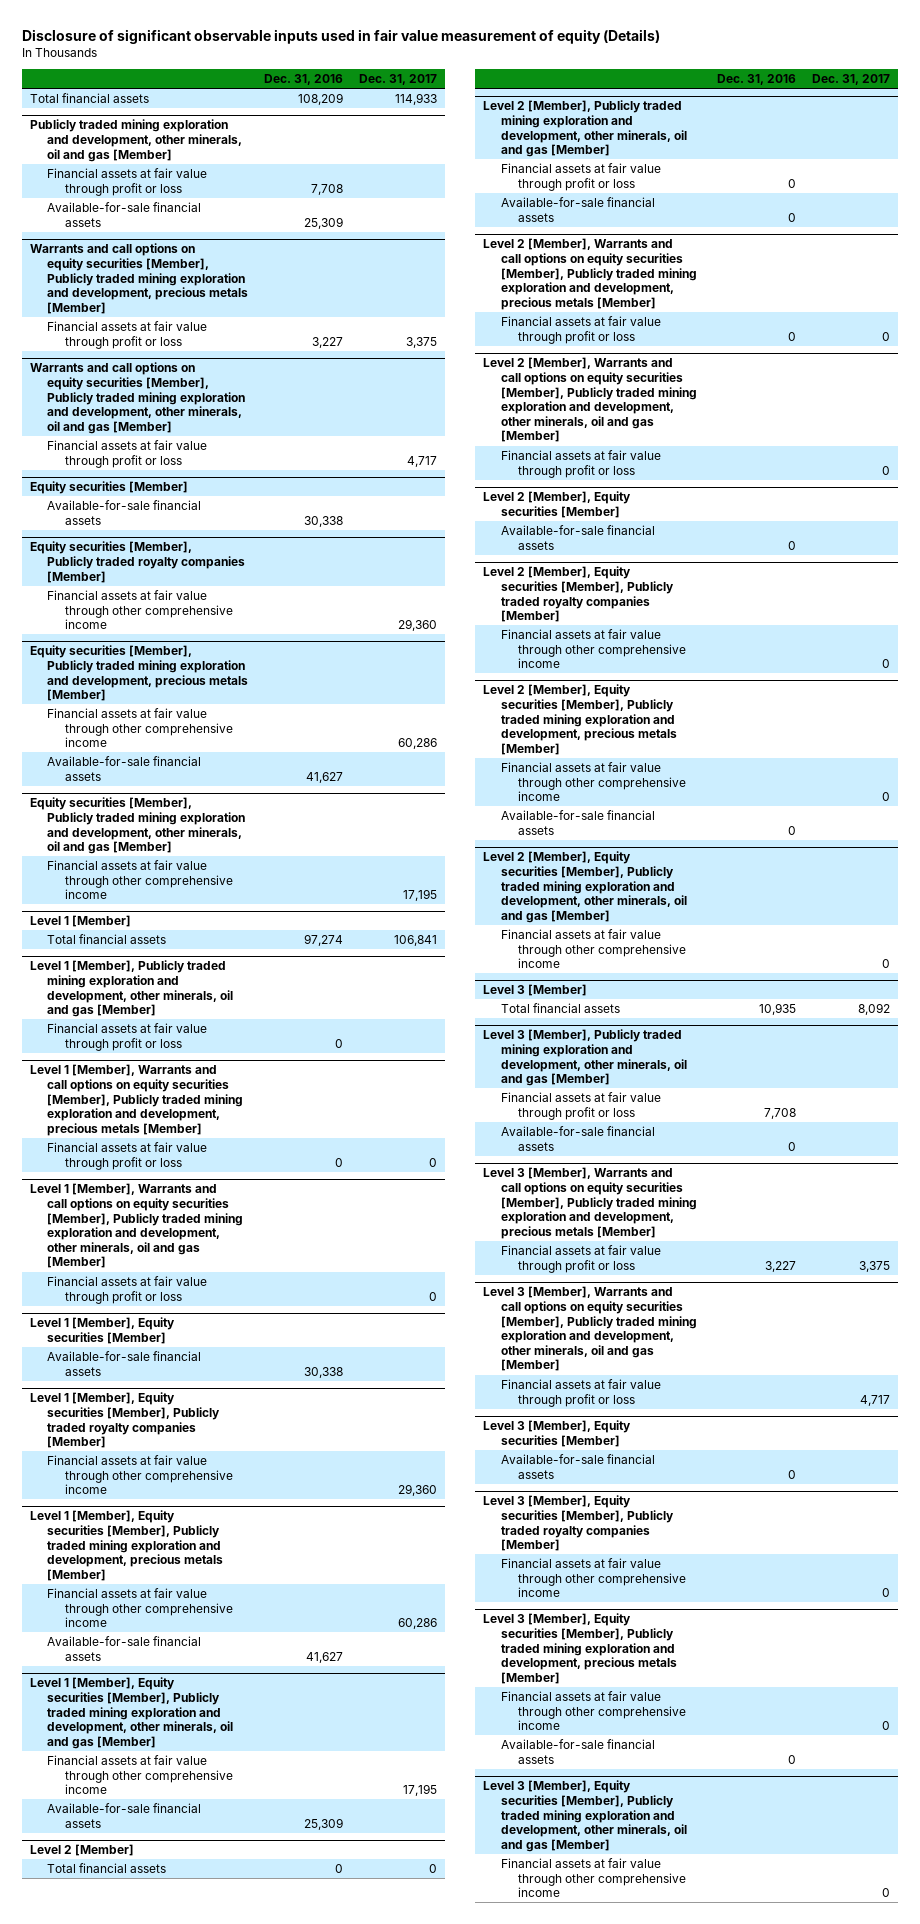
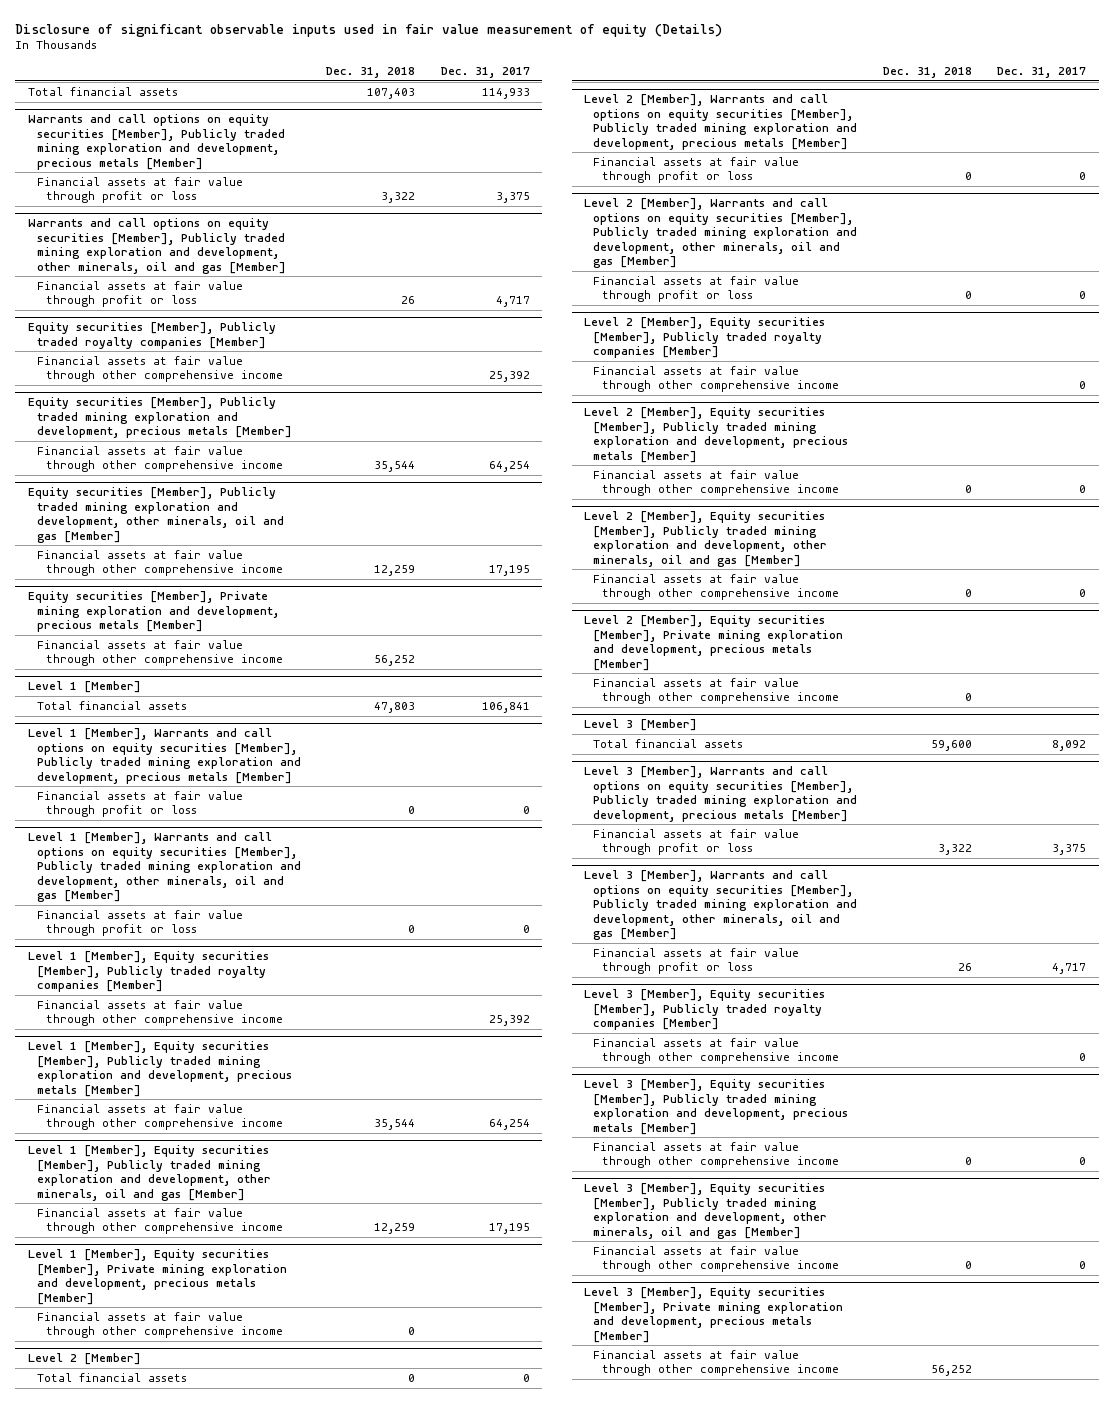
- | Dec. 31, 2016 | Dec. 31, 2017
+ | Dec. 31, 2018 | Dec. 31, 2017
- Publicly traded mining exploration and development, other minerals, oil and gas [Member]
- Financial assets at fair value through profit or loss | 7,708 |
- Available-for-sale financial assets | 25,309 |
- Equity securities [Member]
- Available-for-sale financial assets | 30,338 |
@ Equity securities [Member], Publicly traded royalty companies [Member]
- Financial assets at fair value through other comprehensive income | | 29,360
+ Financial assets at fair value through other comprehensive income | | 25,392
@ Equity securities [Member], Publicly traded mining exploration and development, precious metals [Member]
- Financial assets at fair value through other comprehensive income | | 60,286
- Available-for-sale financial assets | 41,627 |
+ Financial assets at fair value through other comprehensive income | 35,544 | 64,254
+ Equity securities [Member], Private mining exploration and development, precious metals [Member]
+ Financial assets at fair value through other comprehensive income | 56,252 |
- Level 1 [Member], Publicly traded mining exploration and development, other minerals, oil and gas [Member]
- Financial assets at fair value through profit or loss | 0 |
- Level 1 [Member], Equity securities [Member]
- Available-for-sale financial assets | 30,338 |
@ Level 1 [Member], Equity securities [Member], Publicly traded royalty companies [Member]
- Financial assets at fair value through other comprehensive income | | 29,360
+ Financial assets at fair value through other comprehensive income | | 25,392
@ Level 1 [Member], Equity securities [Member], Publicly traded mining exploration and development, precious metals [Member]
- Financial assets at fair value through other comprehensive income | | 60,286
- Available-for-sale financial assets | 41,627 |
+ Financial assets at fair value through other comprehensive income | 35,544 | 64,254
@ Level 1 [Member], Equity securities [Member], Publicly traded mining exploration and development, other minerals, oil and gas [Member]
- Available-for-sale financial assets | 25,309 |
+ Level 1 [Member], Equity securities [Member], Private mining exploration and development, precious metals [Member]
+ Financial assets at fair value through other comprehensive income | 0 |
- Level 2 [Member], Publicly traded mining exploration and development, other minerals, oil and gas [Member]
- Financial assets at fair value through profit or loss | 0 |
- Available-for-sale financial assets | 0 |
- Level 2 [Member], Equity securities [Member]
- Available-for-sale financial assets | 0 |
@ Level 2 [Member], Equity securities [Member], Publicly traded mining exploration and development, precious metals [Member]
- Available-for-sale financial assets | 0 |
+ Level 2 [Member], Equity securities [Member], Private mining exploration and development, precious metals [Member]
+ Financial assets at fair value through other comprehensive income | 0 |
- Level 3 [Member], Publicly traded mining exploration and development, other minerals, oil and gas [Member]
- Financial assets at fair value through profit or loss | 7,708 |
- Available-for-sale financial assets | 0 |
- Level 3 [Member], Equity securities [Member]
- Available-for-sale financial assets | 0 |
@ Level 3 [Member], Equity securities [Member], Publicly traded mining exploration and development, precious metals [Member]
- Available-for-sale financial assets | 0 |
+ Level 3 [Member], Equity securities [Member], Private mining exploration and development, precious metals [Member]
+ Financial assets at fair value through other comprehensive income | 56,252 |

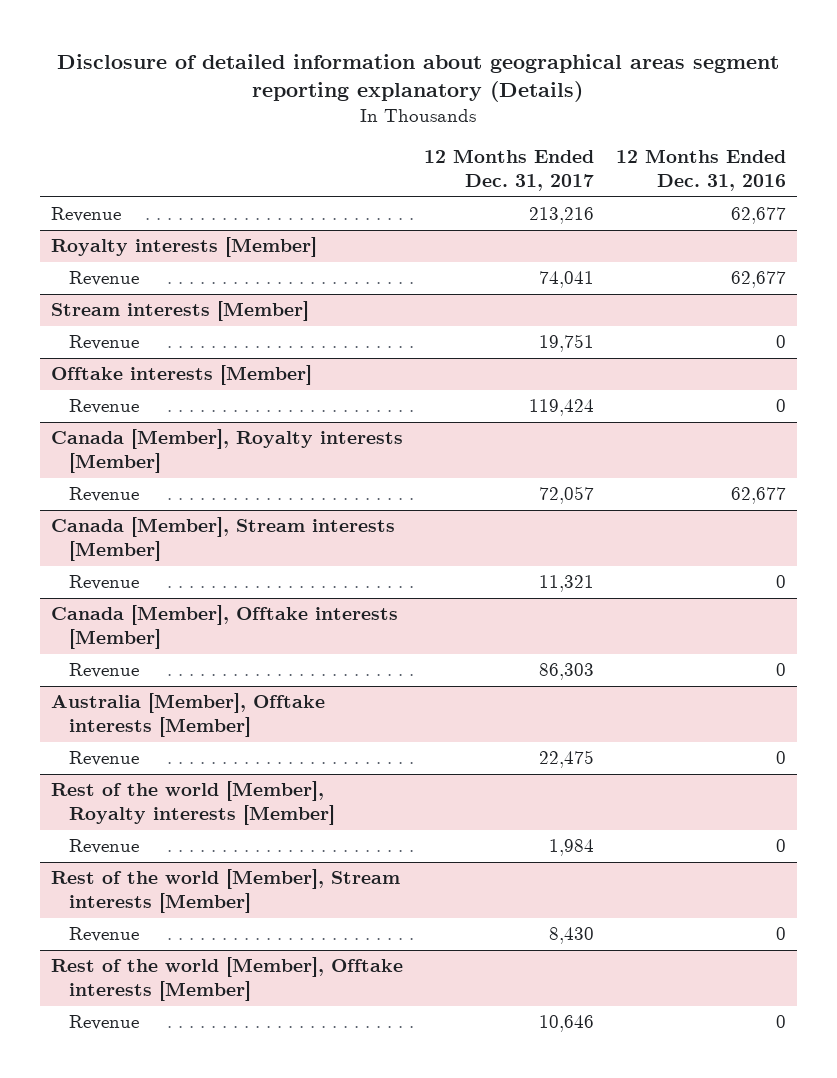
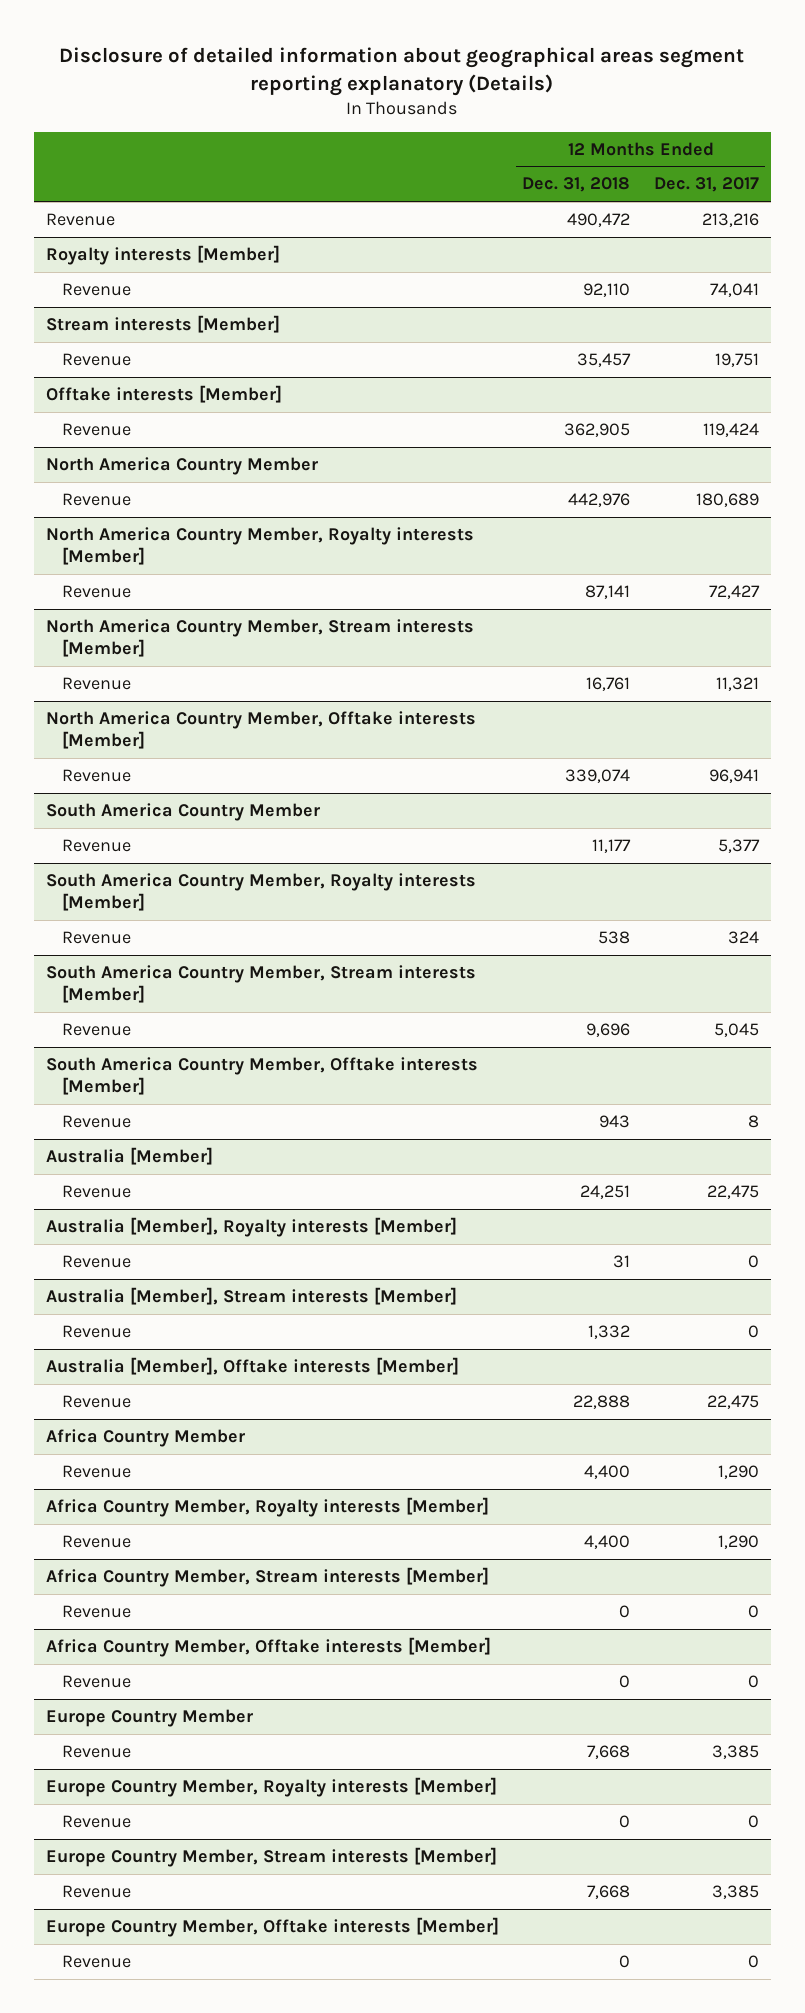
- | 12 Months Ended Dec. 31, 2017 | 12 Months Ended Dec. 31, 2016
+ | 12 Months Ended Dec. 31, 2018 | 12 Months Ended Dec. 31, 2017
- Canada [Member], Royalty interests [Member]
- Revenue | 72,057 | 62,677
- Canada [Member], Stream interests [Member]
+ North America Country Member
+ Revenue | 442,976 | 180,689
+ North America Country Member, Royalty interests [Member]
+ Revenue | 87,141 | 72,427
+ North America Country Member, Stream interests [Member]
- Canada [Member], Offtake interests [Member]
- Revenue | 86,303 | 0
+ North America Country Member, Offtake interests [Member]
+ Revenue | 339,074 | 96,941
+ South America Country Member
+ Revenue | 11,177 | 5,377
+ South America Country Member, Royalty interests [Member]
+ Revenue | 538 | 324
+ South America Country Member, Stream interests [Member]
+ Revenue | 9,696 | 5,045
+ South America Country Member, Offtake interests [Member]
+ Revenue | 943 | 8
+ Australia [Member]
+ Revenue | 24,251 | 22,475
+ Australia [Member], Royalty interests [Member]
+ Revenue | 31 | 0
+ Australia [Member], Stream interests [Member]
+ Revenue | 1,332 | 0
- Rest of the world [Member], Royalty interests [Member]
- Revenue | 1,984 | 0
- Rest of the world [Member], Stream interests [Member]
- Revenue | 8,430 | 0
- Rest of the world [Member], Offtake interests [Member]
- Revenue | 10,646 | 0
+ Africa Country Member
+ Revenue | 4,400 | 1,290
+ Africa Country Member, Royalty interests [Member]
+ Revenue | 4,400 | 1,290
+ Africa Country Member, Stream interests [Member]
+ Revenue | 0 | 0
+ Africa Country Member, Offtake interests [Member]
+ Revenue | 0 | 0
+ Europe Country Member
+ Revenue | 7,668 | 3,385
+ Europe Country Member, Royalty interests [Member]
+ Revenue | 0 | 0
+ Europe Country Member, Stream interests [Member]
+ Revenue | 7,668 | 3,385
+ Europe Country Member, Offtake interests [Member]
+ Revenue | 0 | 0

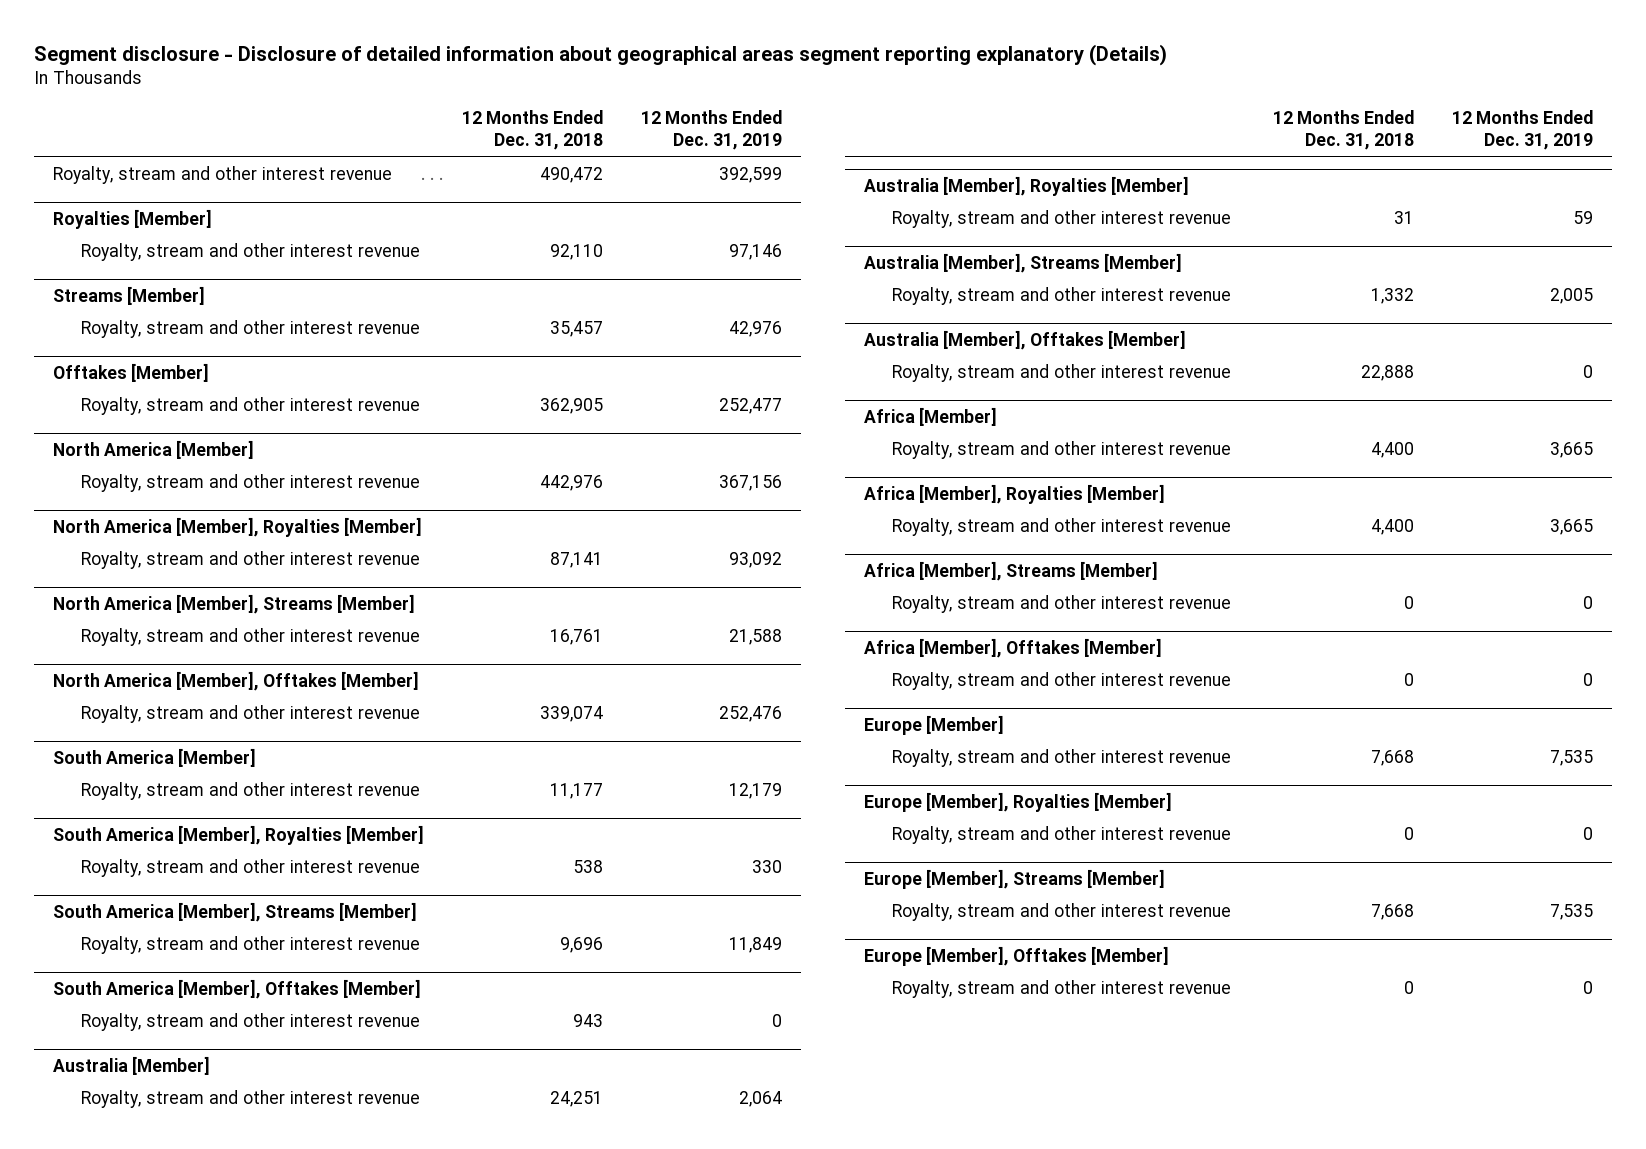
- Disclosure of detailed information about geographical areas segment reporting explanatory (Details)
+ Segment disclosure - Disclosure of detailed information about geographical areas segment reporting explanatory (Details)
- | 12 Months Ended Dec. 31, 2018 | 12 Months Ended Dec. 31, 2017
+ | 12 Months Ended Dec. 31, 2018 | 12 Months Ended Dec. 31, 2019
- Revenue | 490,472 | 213,216
- Royalty interests [Member]
- Revenue | 92,110 | 74,041
- Stream interests [Member]
- Revenue | 35,457 | 19,751
- Offtake interests [Member]
- Revenue | 362,905 | 119,424
- North America Country Member
- Revenue | 442,976 | 180,689
- North America Country Member, Royalty interests [Member]
- Revenue | 87,141 | 72,427
- North America Country Member, Stream interests [Member]
- Revenue | 16,761 | 11,321
- North America Country Member, Offtake interests [Member]
- Revenue | 339,074 | 96,941
- South America Country Member
- Revenue | 11,177 | 5,377
- South America Country Member, Royalty interests [Member]
- Revenue | 538 | 324
- South America Country Member, Stream interests [Member]
- Revenue | 9,696 | 5,045
- South America Country Member, Offtake interests [Member]
- Revenue | 943 | 8
+ Royalty, stream and other interest revenue | 490,472 | 392,599
+ Royalties [Member]
+ Royalty, stream and other interest revenue | 92,110 | 97,146
+ Streams [Member]
+ Royalty, stream and other interest revenue | 35,457 | 42,976
+ Offtakes [Member]
+ Royalty, stream and other interest revenue | 362,905 | 252,477
+ North America [Member]
+ Royalty, stream and other interest revenue | 442,976 | 367,156
+ North America [Member], Royalties [Member]
+ Royalty, stream and other interest revenue | 87,141 | 93,092
+ North America [Member], Streams [Member]
+ Royalty, stream and other interest revenue | 16,761 | 21,588
+ North America [Member], Offtakes [Member]
+ Royalty, stream and other interest revenue | 339,074 | 252,476
+ South America [Member]
+ Royalty, stream and other interest revenue | 11,177 | 12,179
+ South America [Member], Royalties [Member]
+ Royalty, stream and other interest revenue | 538 | 330
+ South America [Member], Streams [Member]
+ Royalty, stream and other interest revenue | 9,696 | 11,849
+ South America [Member], Offtakes [Member]
+ Royalty, stream and other interest revenue | 943 | 0
@ Australia [Member]
- Revenue | 24,251 | 22,475
- Australia [Member], Royalty interests [Member]
- Revenue | 31 | 0
- Australia [Member], Stream interests [Member]
- Revenue | 1,332 | 0
- Australia [Member], Offtake interests [Member]
- Revenue | 22,888 | 22,475
- Africa Country Member
- Revenue | 4,400 | 1,290
- Africa Country Member, Royalty interests [Member]
- Revenue | 4,400 | 1,290
- Africa Country Member, Stream interests [Member]
- Revenue | 0 | 0
- Africa Country Member, Offtake interests [Member]
- Revenue | 0 | 0
- Europe Country Member
- Revenue | 7,668 | 3,385
- Europe Country Member, Royalty interests [Member]
- Revenue | 0 | 0
- Europe Country Member, Stream interests [Member]
- Revenue | 7,668 | 3,385
- Europe Country Member, Offtake interests [Member]
- Revenue | 0 | 0
@ Australia [Member]
+ Royalty, stream and other interest revenue | 24,251 | 2,064
+ Australia [Member], Royalties [Member]
+ Royalty, stream and other interest revenue | 31 | 59
+ Australia [Member], Streams [Member]
+ Royalty, stream and other interest revenue | 1,332 | 2,005
+ Australia [Member], Offtakes [Member]
+ Royalty, stream and other interest revenue | 22,888 | 0
+ Africa [Member]
+ Royalty, stream and other interest revenue | 4,400 | 3,665
+ Africa [Member], Royalties [Member]
+ Royalty, stream and other interest revenue | 4,400 | 3,665
+ Africa [Member], Streams [Member]
+ Royalty, stream and other interest revenue | 0 | 0
+ Africa [Member], Offtakes [Member]
+ Royalty, stream and other interest revenue | 0 | 0
+ Europe [Member]
+ Royalty, stream and other interest revenue | 7,668 | 7,535
+ Europe [Member], Royalties [Member]
+ Royalty, stream and other interest revenue | 0 | 0
+ Europe [Member], Streams [Member]
+ Royalty, stream and other interest revenue | 7,668 | 7,535
+ Europe [Member], Offtakes [Member]
+ Royalty, stream and other interest revenue | 0 | 0

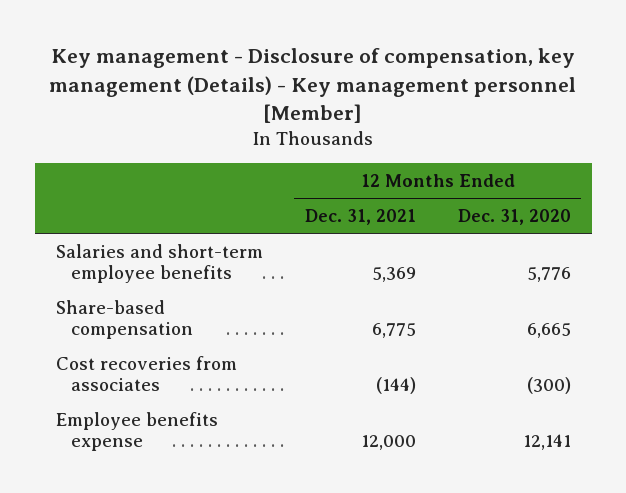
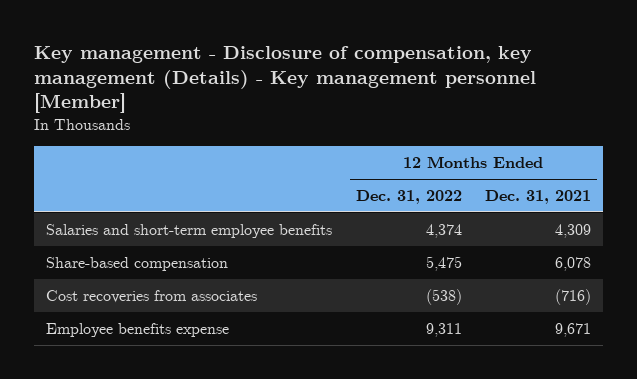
- | 12 Months Ended Dec. 31, 2021 | 12 Months Ended Dec. 31, 2020
+ | 12 Months Ended Dec. 31, 2022 | 12 Months Ended Dec. 31, 2021
- Salaries and short-term employee benefits | 5,369 | 5,776
- Share-based compensation | 6,775 | 6,665
- Cost recoveries from associates | (144) | (300)
- Employee benefits expense | 12,000 | 12,141
+ Salaries and short-term employee benefits | 4,374 | 4,309
+ Share-based compensation | 5,475 | 6,078
+ Cost recoveries from associates | (538) | (716)
+ Employee benefits expense | 9,311 | 9,671

